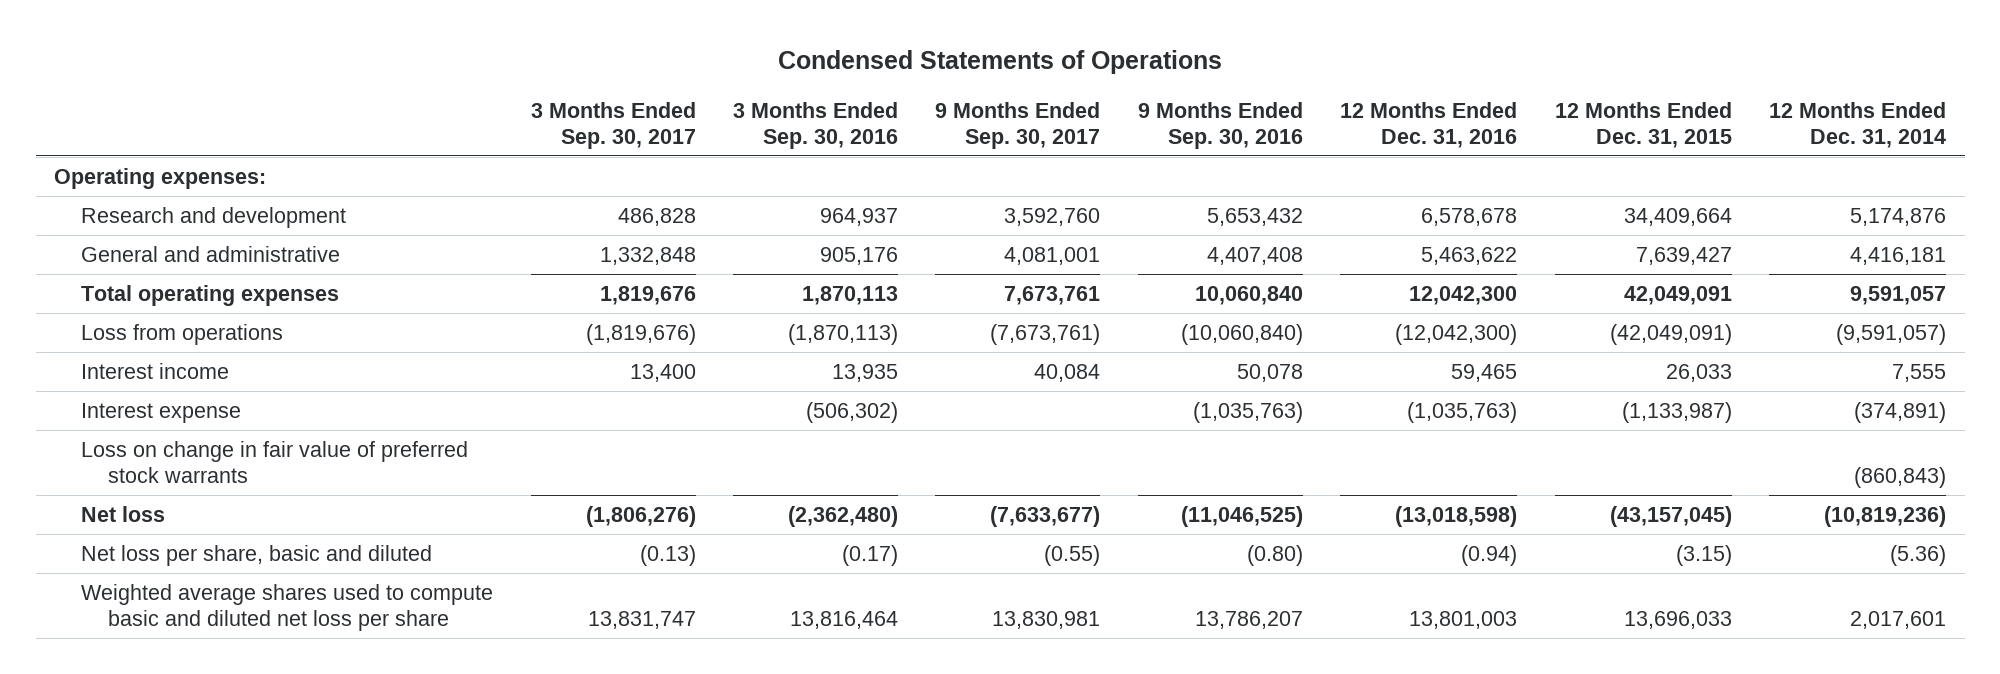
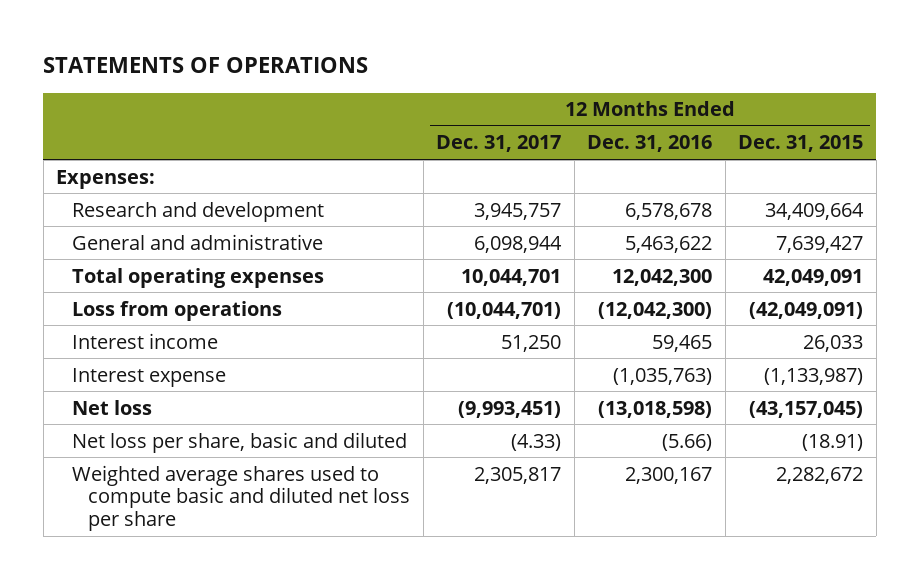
- Condensed Statements of Operations
+ STATEMENTS OF OPERATIONS
- | 3 Months Ended Sep. 30, 2017 | 3 Months Ended Sep. 30, 2016 | 9 Months Ended Sep. 30, 2017 | 9 Months Ended Sep. 30, 2016 | 12 Months Ended Dec. 31, 2016 | 12 Months Ended Dec. 31, 2015 | 12 Months Ended Dec. 31, 2014
+ | 12 Months Ended Dec. 31, 2017 | 12 Months Ended Dec. 31, 2016 | 12 Months Ended Dec. 31, 2015
- Operating expenses:
+ Expenses:
- Loss on change in fair value of preferred stock warrants | | | | | | | (860,843)
- Net loss per share, basic and diluted | (0.13) | (0.17) | (0.55) | (0.80) | (0.94) | (3.15) | (5.36)
- Weighted average shares used to compute basic and diluted net loss per share | 13,831,747 | 13,816,464 | 13,830,981 | 13,786,207 | 13,801,003 | 13,696,033 | 2,017,601
+ Net loss per share, basic and diluted | (4.33) | (5.66) | (18.91)
+ Weighted average shares used to compute basic and diluted net loss per share | 2,305,817 | 2,300,167 | 2,282,672

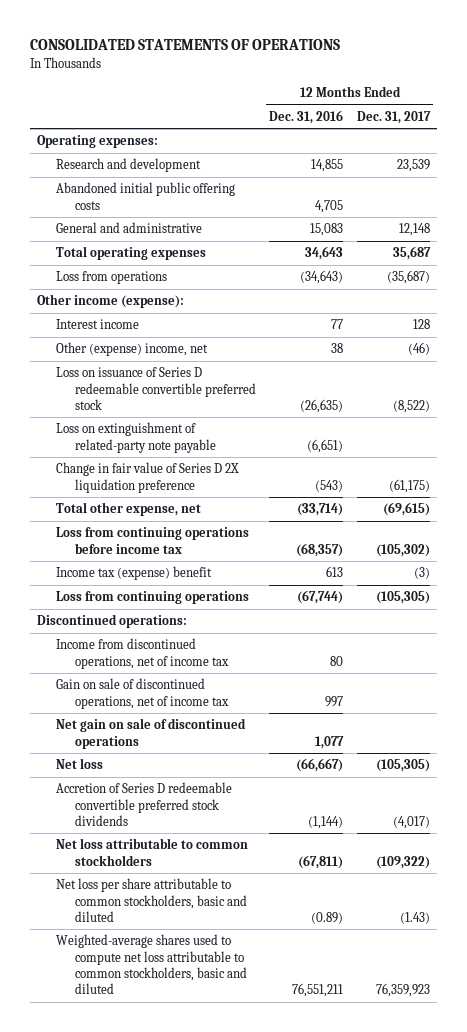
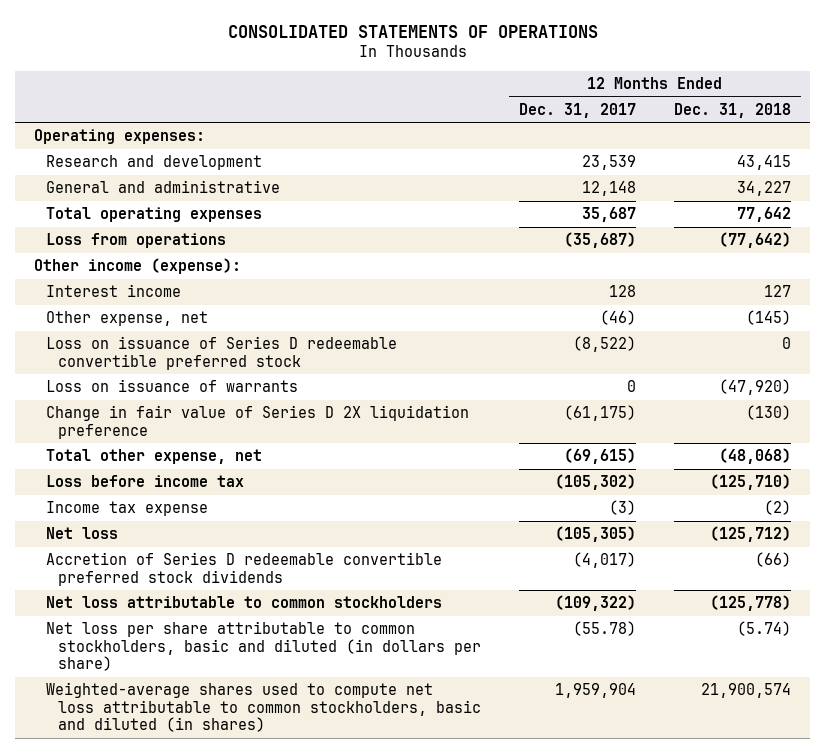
- | 12 Months Ended Dec. 31, 2016 | 12 Months Ended Dec. 31, 2017
+ | 12 Months Ended Dec. 31, 2017 | 12 Months Ended Dec. 31, 2018
- Abandoned initial public offering costs | 4,705 |
- Other (expense) income, net | 38 | (46)
+ Other expense, net | (46) | (145)
- Loss on extinguishment of related-party note payable | (6,651) |
+ Loss on issuance of warrants | 0 | (47,920)
- Loss from continuing operations before income tax | (68,357) | (105,302)
- Income tax (expense) benefit | 613 | (3)
- Loss from continuing operations | (67,744) | (105,305)
- Discontinued operations:
- Income from discontinued operations, net of income tax | 80 |
- Gain on sale of discontinued operations, net of income tax | 997 |
- Net gain on sale of discontinued operations | 1,077 |
+ Loss before income tax | (105,302) | (125,710)
+ Income tax expense | (3) | (2)
- Net loss per share attributable to common stockholders, basic and diluted | (0.89) | (1.43)
- Weighted-average shares used to compute net loss attributable to common stockholders, basic and diluted | 76,551,211 | 76,359,923
+ Net loss per share attributable to common stockholders, basic and diluted (in dollars per share) | (55.78) | (5.74)
+ Weighted-average shares used to compute net loss attributable to common stockholders, basic and diluted (in shares) | 1,959,904 | 21,900,574

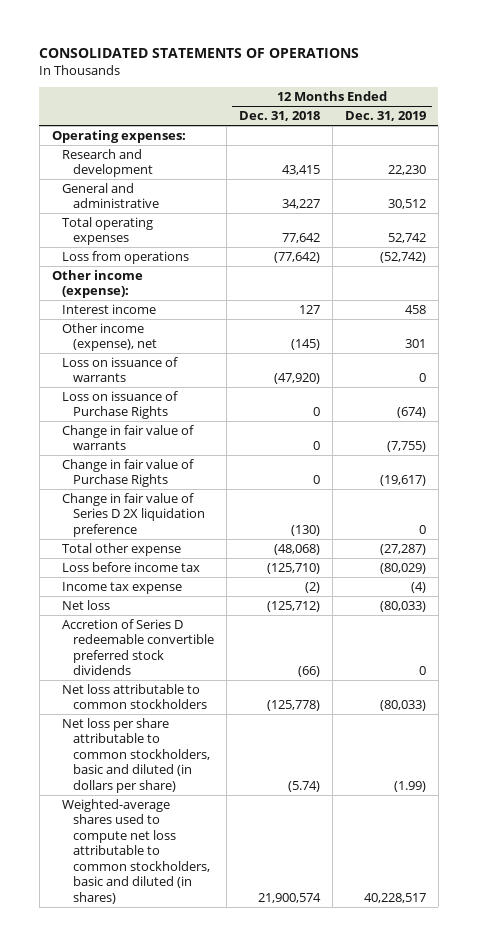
- | 12 Months Ended Dec. 31, 2017 | 12 Months Ended Dec. 31, 2018
+ | 12 Months Ended Dec. 31, 2018 | 12 Months Ended Dec. 31, 2019
- Other expense, net | (46) | (145)
- Loss on issuance of Series D redeemable convertible preferred stock | (8,522) | 0
+ Other income (expense), net | (145) | 301
+ Loss on issuance of Purchase Rights | 0 | (674)
+ Change in fair value of warrants | 0 | (7,755)
+ Change in fair value of Purchase Rights | 0 | (19,617)
- Total other expense, net | (69,615) | (48,068)
+ Total other expense | (48,068) | (27,287)

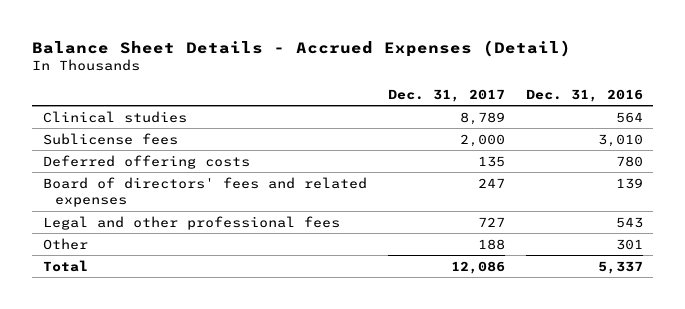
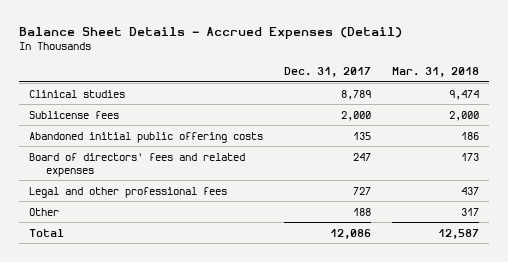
- | Dec. 31, 2017 | Dec. 31, 2016
+ | Dec. 31, 2017 | Mar. 31, 2018
- Deferred offering costs | 135 | 780
+ Abandoned initial public offering costs | 135 | 186

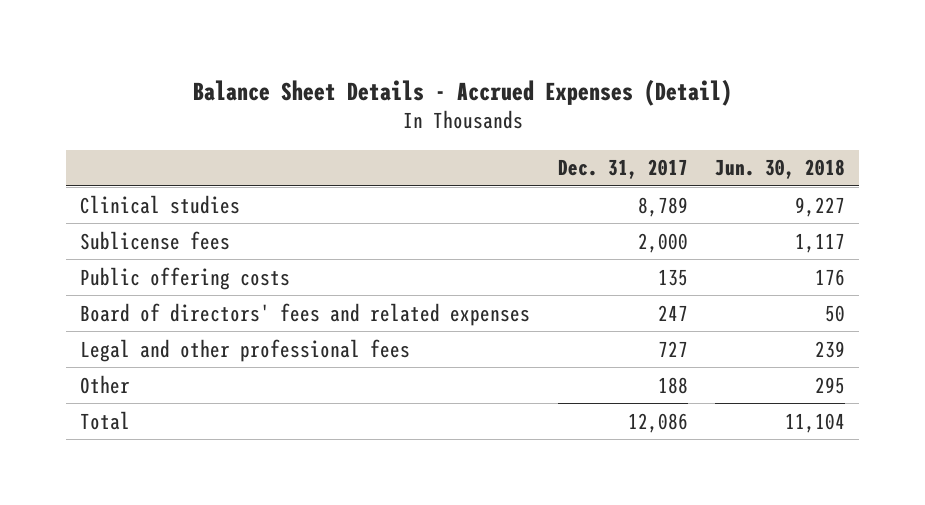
- | Dec. 31, 2017 | Mar. 31, 2018
+ | Dec. 31, 2017 | Jun. 30, 2018
- Abandoned initial public offering costs | 135 | 186
+ Public offering costs | 135 | 176

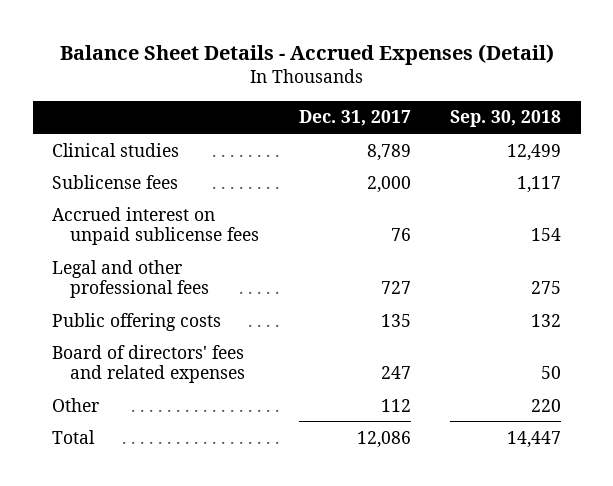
- | Dec. 31, 2017 | Jun. 30, 2018
+ | Dec. 31, 2017 | Sep. 30, 2018
+ Accrued interest on unpaid sublicense fees | 76 | 154
moved up: Legal and other professional fees | 727 | 275
- Other | 188 | 295
+ Other | 112 | 220

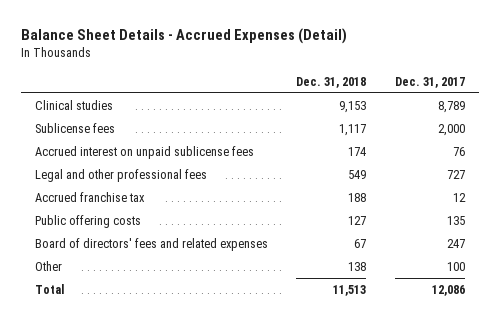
- | Dec. 31, 2017 | Sep. 30, 2018
+ | Dec. 31, 2018 | Dec. 31, 2017
+ Accrued franchise tax | 188 | 12
- Other | 112 | 220
+ Other | 138 | 100

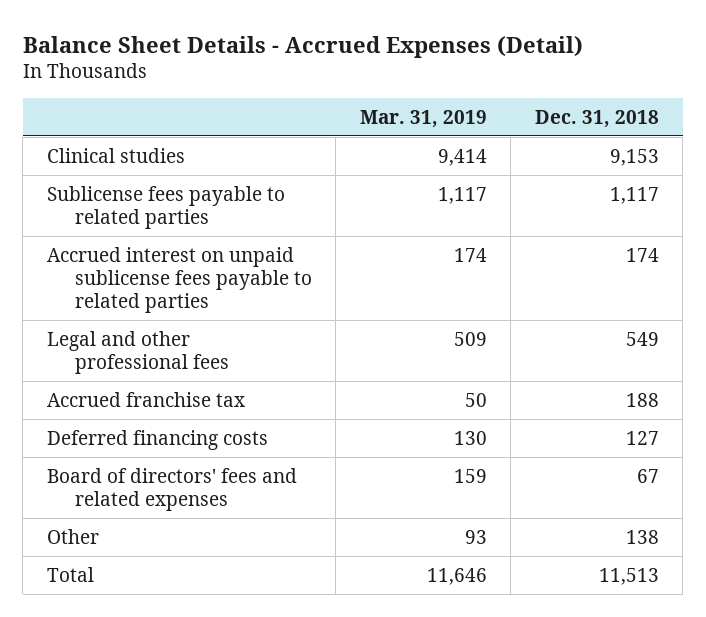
- | Dec. 31, 2018 | Dec. 31, 2017
+ | Mar. 31, 2019 | Dec. 31, 2018
- Sublicense fees | 1,117 | 2,000
- Accrued interest on unpaid sublicense fees | 174 | 76
+ Sublicense fees payable to related parties | 1,117 | 1,117
+ Accrued interest on unpaid sublicense fees payable to related parties | 174 | 174
- Public offering costs | 127 | 135
+ Deferred financing costs | 130 | 127

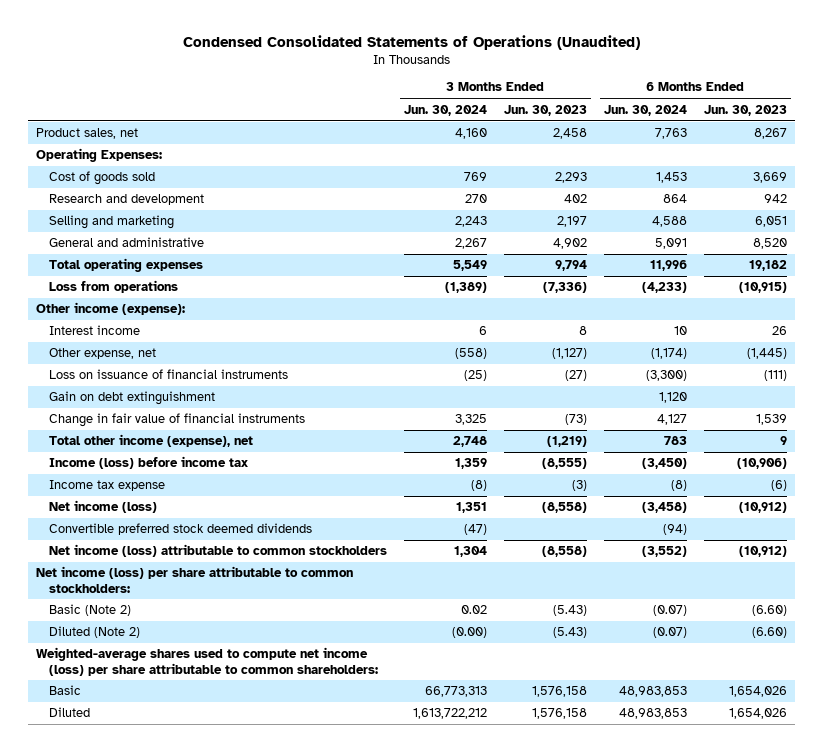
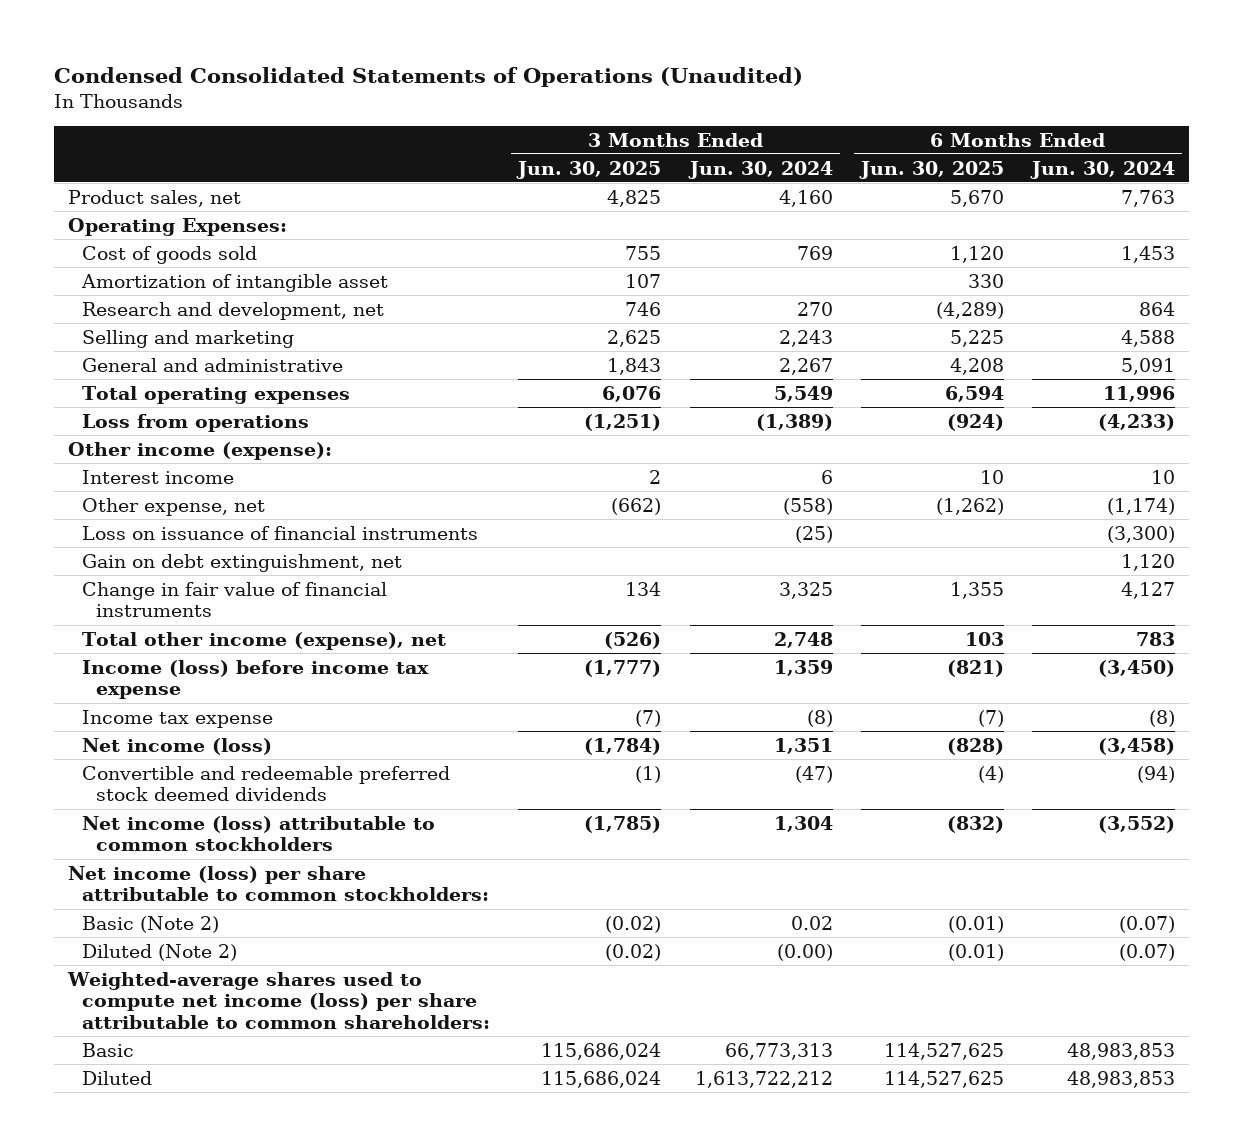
- | 3 Months Ended Jun. 30, 2024 | 3 Months Ended Jun. 30, 2023 | 6 Months Ended Jun. 30, 2024 | 6 Months Ended Jun. 30, 2023
+ | 3 Months Ended Jun. 30, 2025 | 3 Months Ended Jun. 30, 2024 | 6 Months Ended Jun. 30, 2025 | 6 Months Ended Jun. 30, 2024
- Research and development | 270 | 402 | 864 | 942
+ Amortization of intangible asset | 107 | | 330 |
+ Research and development, net | 746 | 270 | (4,289) | 864
- Gain on debt extinguishment | | | 1,120 |
+ Gain on debt extinguishment, net | | | | 1,120
- Income (loss) before income tax | 1,359 | (8,555) | (3,450) | (10,906)
+ Income (loss) before income tax expense | (1,777) | 1,359 | (821) | (3,450)
- Convertible preferred stock deemed dividends | (47) | | (94) |
+ Convertible and redeemable preferred stock deemed dividends | (1) | (47) | (4) | (94)

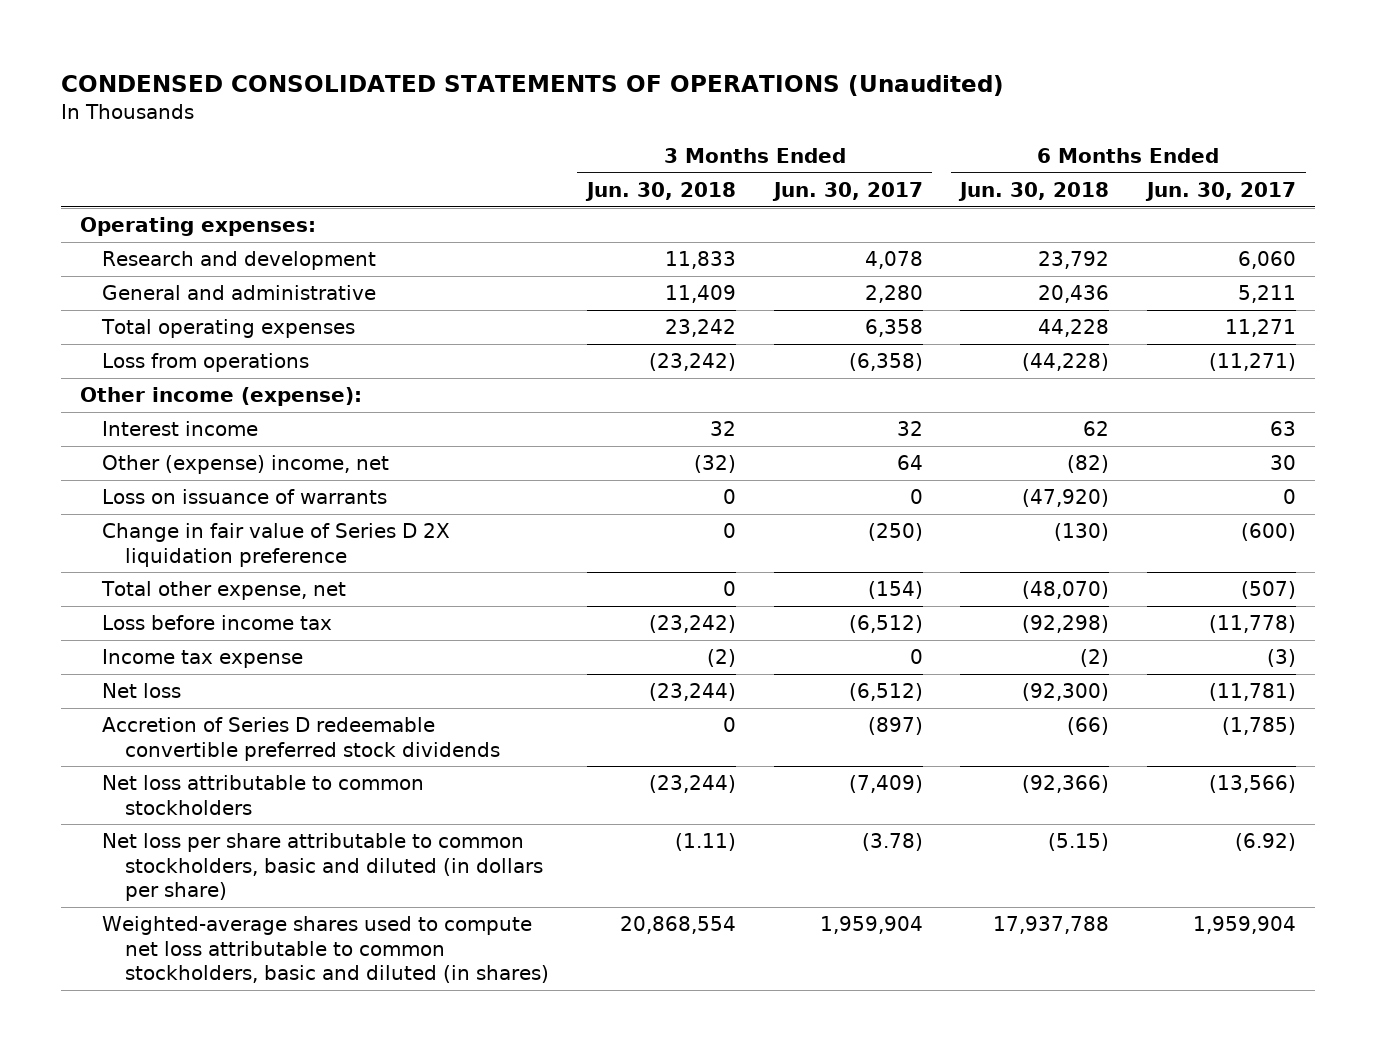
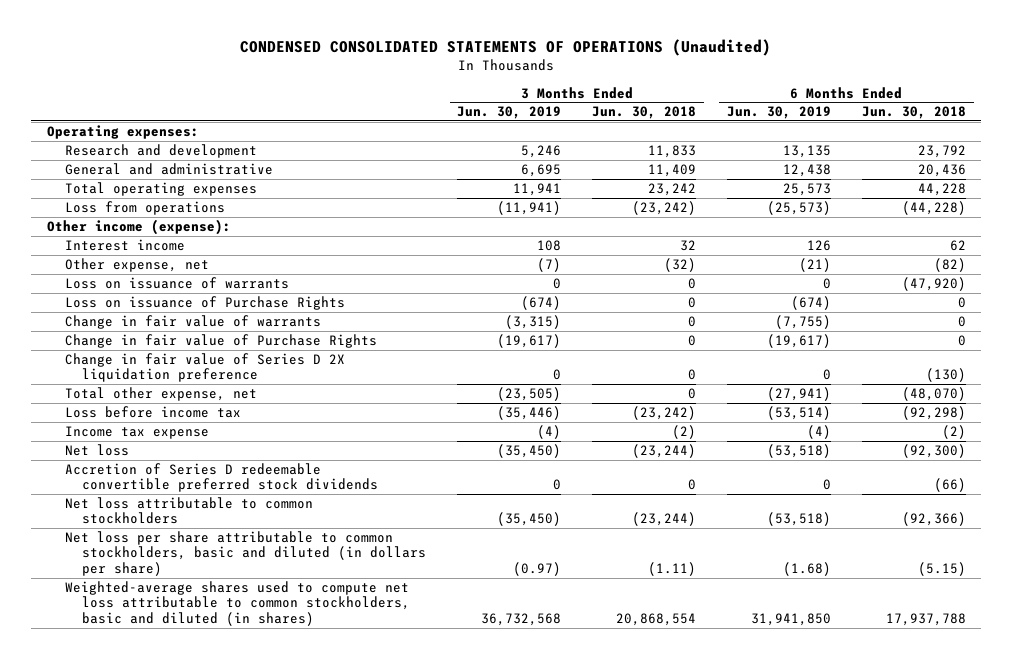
- | 3 Months Ended Jun. 30, 2018 | 3 Months Ended Jun. 30, 2017 | 6 Months Ended Jun. 30, 2018 | 6 Months Ended Jun. 30, 2017
+ | 3 Months Ended Jun. 30, 2019 | 3 Months Ended Jun. 30, 2018 | 6 Months Ended Jun. 30, 2019 | 6 Months Ended Jun. 30, 2018
- Other (expense) income, net | (32) | 64 | (82) | 30
+ Other expense, net | (7) | (32) | (21) | (82)
+ Loss on issuance of Purchase Rights | (674) | 0 | (674) | 0
+ Change in fair value of warrants | (3,315) | 0 | (7,755) | 0
+ Change in fair value of Purchase Rights | (19,617) | 0 | (19,617) | 0

